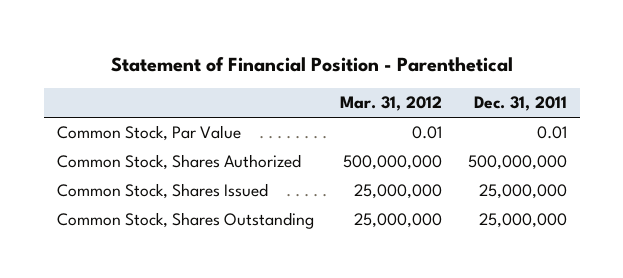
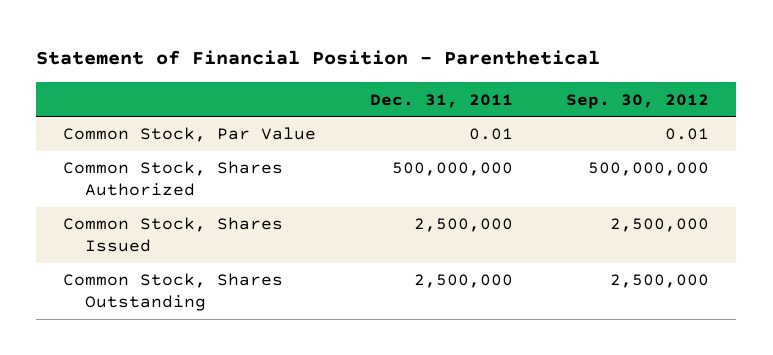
- | Mar. 31, 2012 | Dec. 31, 2011
+ | Dec. 31, 2011 | Sep. 30, 2012
- Common Stock, Shares Issued | 25,000,000 | 25,000,000
- Common Stock, Shares Outstanding | 25,000,000 | 25,000,000
+ Common Stock, Shares Issued | 2,500,000 | 2,500,000
+ Common Stock, Shares Outstanding | 2,500,000 | 2,500,000

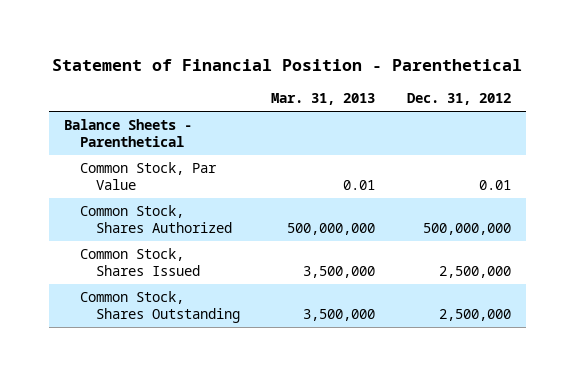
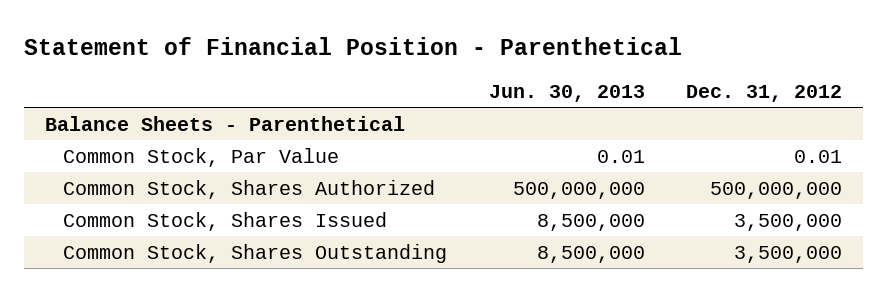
- | Mar. 31, 2013 | Dec. 31, 2012
+ | Jun. 30, 2013 | Dec. 31, 2012
- Common Stock, Shares Issued | 3,500,000 | 2,500,000
- Common Stock, Shares Outstanding | 3,500,000 | 2,500,000
+ Common Stock, Shares Issued | 8,500,000 | 3,500,000
+ Common Stock, Shares Outstanding | 8,500,000 | 3,500,000

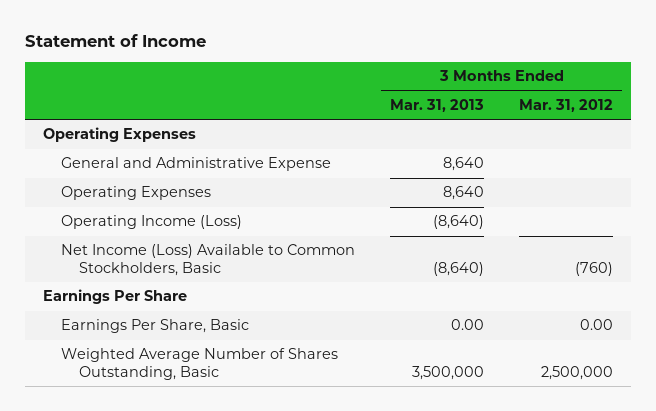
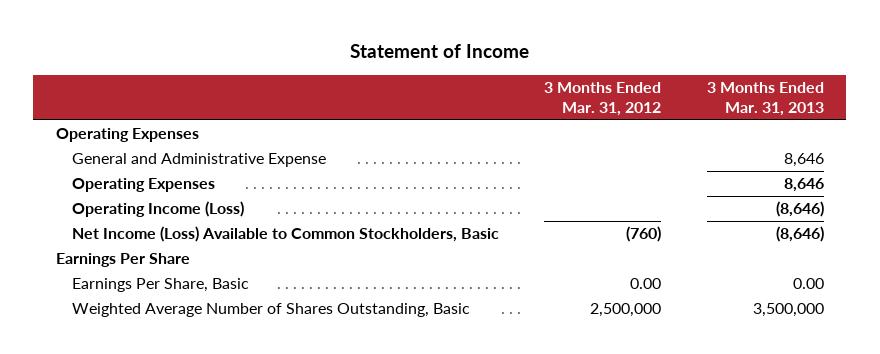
- | 3 Months Ended Mar. 31, 2013 | 3 Months Ended Mar. 31, 2012
+ | 3 Months Ended Mar. 31, 2012 | 3 Months Ended Mar. 31, 2013
- General and Administrative Expense | 8,640 |
- Operating Expenses | 8,640 |
- Operating Income (Loss) | (8,640) |
- Net Income (Loss) Available to Common Stockholders, Basic | (8,640) | (760)
+ General and Administrative Expense | | 8,646
+ Operating Expenses | | 8,646
+ Operating Income (Loss) | | (8,646)
+ Net Income (Loss) Available to Common Stockholders, Basic | (760) | (8,646)

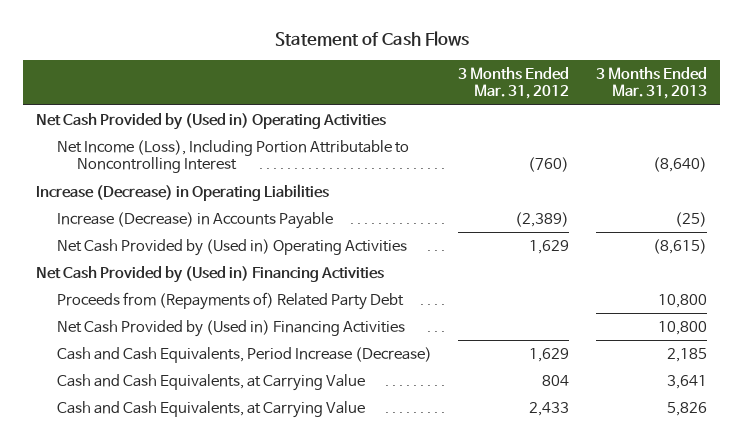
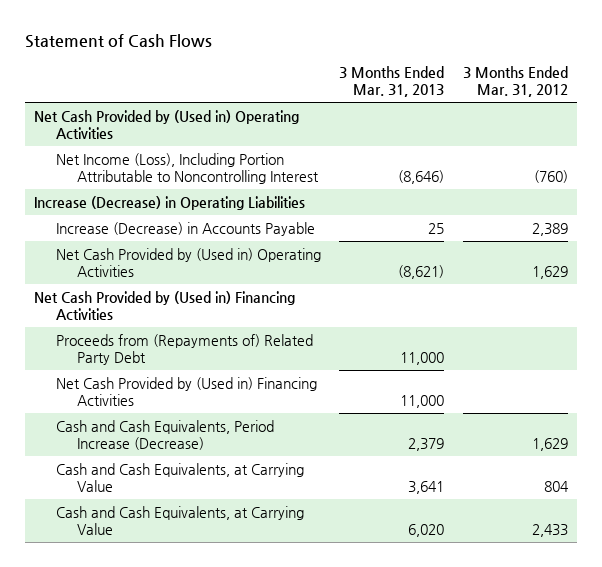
- | 3 Months Ended Mar. 31, 2012 | 3 Months Ended Mar. 31, 2013
+ | 3 Months Ended Mar. 31, 2013 | 3 Months Ended Mar. 31, 2012
- Net Income (Loss), Including Portion Attributable to Noncontrolling Interest | (760) | (8,640)
+ Net Income (Loss), Including Portion Attributable to Noncontrolling Interest | (8,646) | (760)
- Increase (Decrease) in Accounts Payable | (2,389) | (25)
- Net Cash Provided by (Used in) Operating Activities | 1,629 | (8,615)
+ Increase (Decrease) in Accounts Payable | 25 | 2,389
+ Net Cash Provided by (Used in) Operating Activities | (8,621) | 1,629
- Proceeds from (Repayments of) Related Party Debt | | 10,800
- Net Cash Provided by (Used in) Financing Activities | | 10,800
- Cash and Cash Equivalents, Period Increase (Decrease) | 1,629 | 2,185
+ Proceeds from (Repayments of) Related Party Debt | 11,000 |
+ Net Cash Provided by (Used in) Financing Activities | 11,000 |
+ Cash and Cash Equivalents, Period Increase (Decrease) | 2,379 | 1,629
- Cash and Cash Equivalents, at Carrying Value | 2,433 | 5,826
+ Cash and Cash Equivalents, at Carrying Value | 6,020 | 2,433

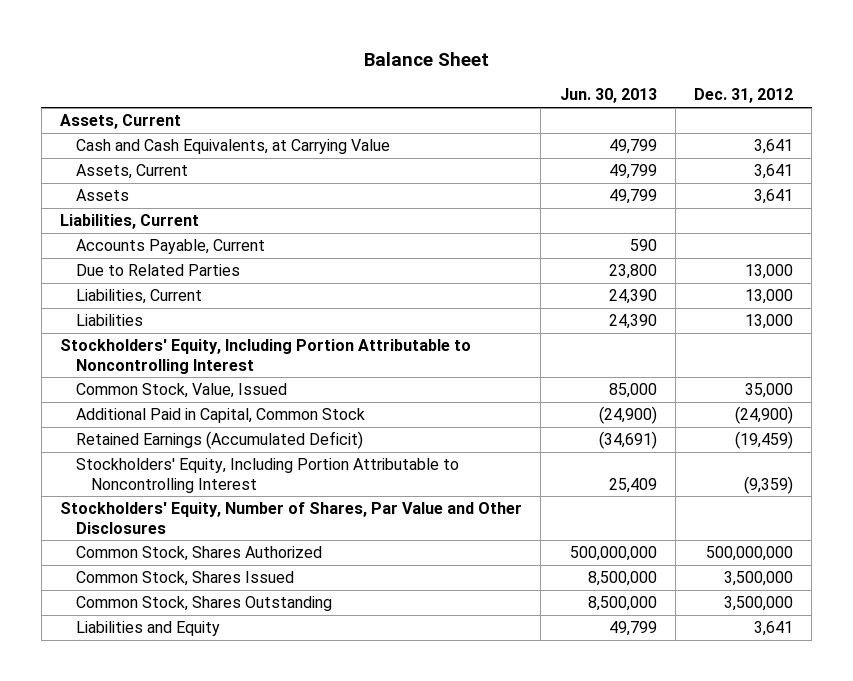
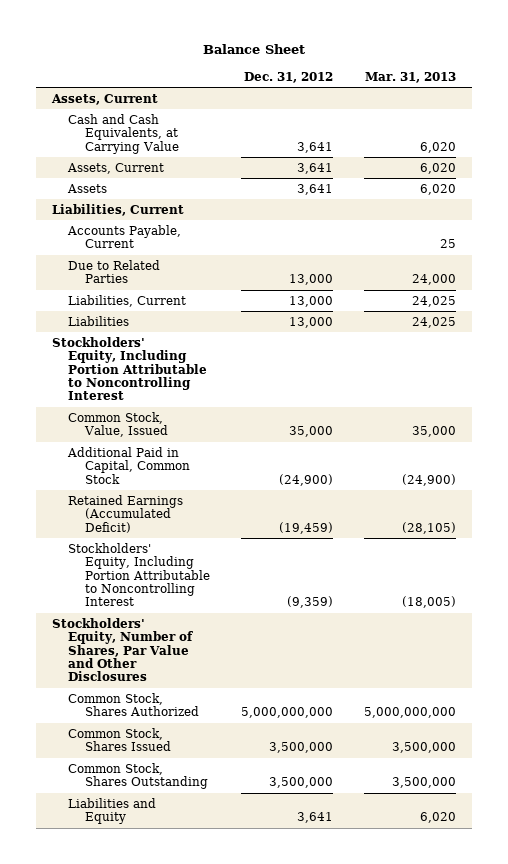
- | Jun. 30, 2013 | Dec. 31, 2012
+ | Dec. 31, 2012 | Mar. 31, 2013
- Common Stock, Shares Authorized | 500,000,000 | 500,000,000
+ Common Stock, Shares Authorized | 5,000,000,000 | 5,000,000,000

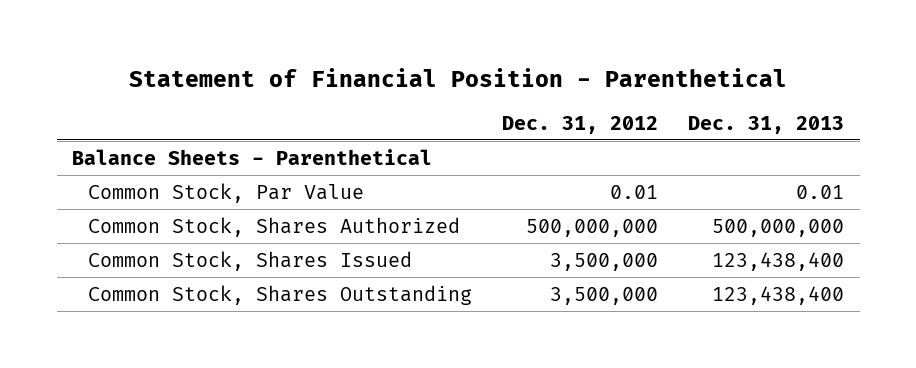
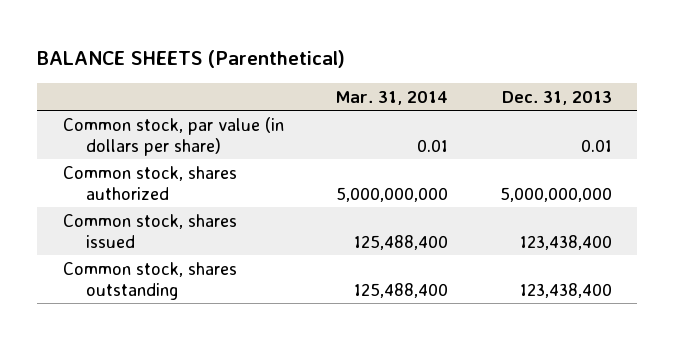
- Statement of Financial Position - Parenthetical
+ BALANCE SHEETS (Parenthetical)
- | Dec. 31, 2012 | Dec. 31, 2013
+ | Mar. 31, 2014 | Dec. 31, 2013
- Balance Sheets - Parenthetical
- Common Stock, Par Value | 0.01 | 0.01
- Common Stock, Shares Authorized | 500,000,000 | 500,000,000
- Common Stock, Shares Issued | 3,500,000 | 123,438,400
- Common Stock, Shares Outstanding | 3,500,000 | 123,438,400
+ Common stock, par value (in dollars per share) | 0.01 | 0.01
+ Common stock, shares authorized | 5,000,000,000 | 5,000,000,000
+ Common stock, shares issued | 125,488,400 | 123,438,400
+ Common stock, shares outstanding | 125,488,400 | 123,438,400

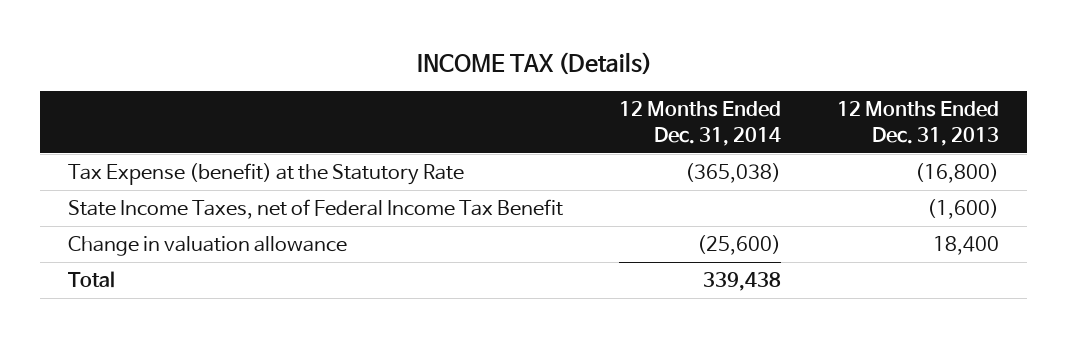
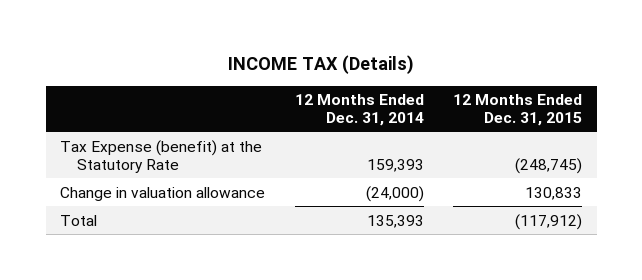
- | 12 Months Ended Dec. 31, 2014 | 12 Months Ended Dec. 31, 2013
+ | 12 Months Ended Dec. 31, 2014 | 12 Months Ended Dec. 31, 2015
- Tax Expense (benefit) at the Statutory Rate | (365,038) | (16,800)
- State Income Taxes, net of Federal Income Tax Benefit | | (1,600)
- Change in valuation allowance | (25,600) | 18,400
- Total | 339,438 |
+ Tax Expense (benefit) at the Statutory Rate | 159,393 | (248,745)
+ Change in valuation allowance | (24,000) | 130,833
+ Total | 135,393 | (117,912)

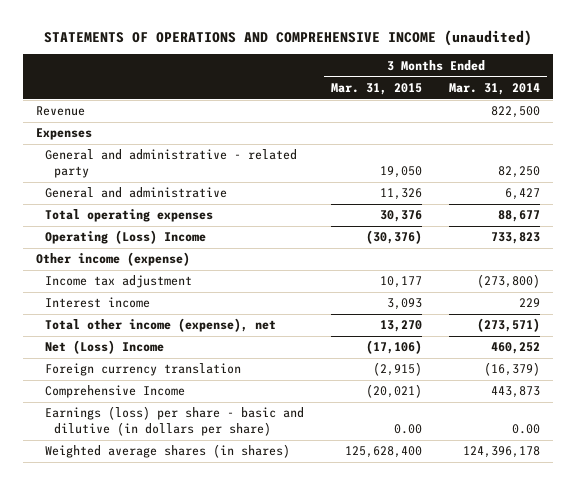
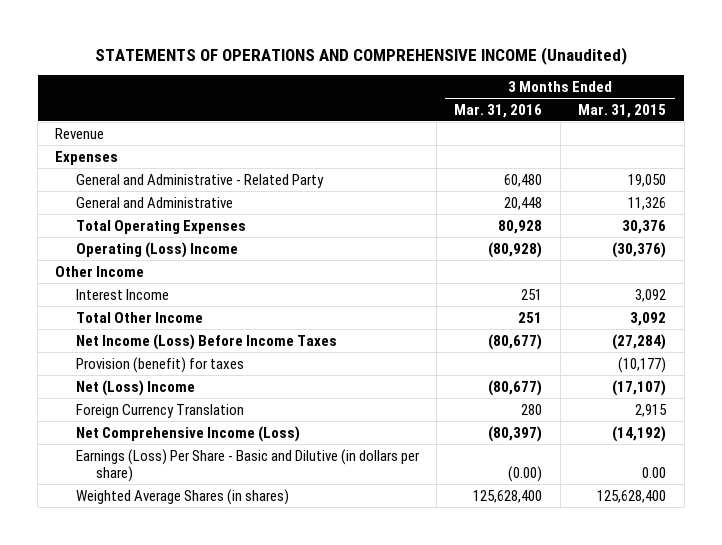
- STATEMENTS OF OPERATIONS AND COMPREHENSIVE INCOME (unaudited)
+ STATEMENTS OF OPERATIONS AND COMPREHENSIVE INCOME (Unaudited)
- | 3 Months Ended Mar. 31, 2015 | 3 Months Ended Mar. 31, 2014
+ | 3 Months Ended Mar. 31, 2016 | 3 Months Ended Mar. 31, 2015
- General and administrative - related party | 19,050 | 82,250
- General and administrative | 11,326 | 6,427
- Total operating expenses | 30,376 | 88,677
+ General and Administrative - Related Party | 60,480 | 19,050
+ General and Administrative | 20,448 | 11,326
+ Total Operating Expenses | 80,928 | 30,376
- Other income (expense)
- Income tax adjustment | 10,177 | (273,800)
- Interest income | 3,093 | 229
- Total other income (expense), net | 13,270 | (273,571)
- Net (Loss) Income | (17,106) | 460,252
- Foreign currency translation | (2,915) | (16,379)
- Comprehensive Income | (20,021) | 443,873
- Earnings (loss) per share - basic and dilutive (in dollars per share) | 0.00 | 0.00
- Weighted average shares (in shares) | 125,628,400 | 124,396,178
+ Other Income
+ Interest Income | 251 | 3,092
+ Total Other Income | 251 | 3,092
+ Net Income (Loss) Before Income Taxes | (80,677) | (27,284)
+ Provision (benefit) for taxes | | (10,177)
+ Net (Loss) Income | (80,677) | (17,107)
+ Foreign Currency Translation | 280 | 2,915
+ Net Comprehensive Income (Loss) | (80,397) | (14,192)
+ Earnings (Loss) Per Share - Basic and Dilutive (in dollars per share) | (0.00) | 0.00
+ Weighted Average Shares (in shares) | 125,628,400 | 125,628,400

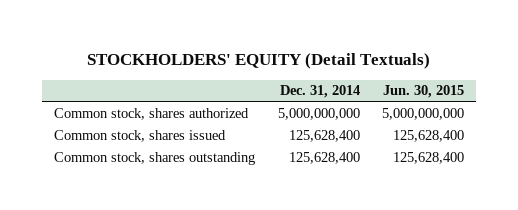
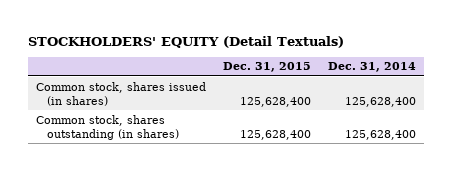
- | Dec. 31, 2014 | Jun. 30, 2015
+ | Dec. 31, 2015 | Dec. 31, 2014
- Common stock, shares authorized | 5,000,000,000 | 5,000,000,000
- Common stock, shares issued | 125,628,400 | 125,628,400
- Common stock, shares outstanding | 125,628,400 | 125,628,400
+ Common stock, shares issued (in shares) | 125,628,400 | 125,628,400
+ Common stock, shares outstanding (in shares) | 125,628,400 | 125,628,400

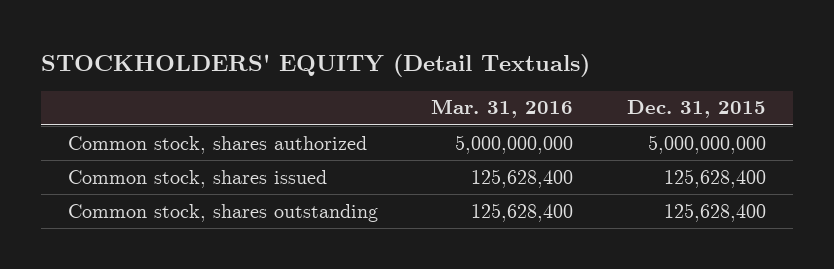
- | Dec. 31, 2015 | Dec. 31, 2014
+ | Mar. 31, 2016 | Dec. 31, 2015
- Common stock, shares issued (in shares) | 125,628,400 | 125,628,400
- Common stock, shares outstanding (in shares) | 125,628,400 | 125,628,400
+ Common stock, shares authorized | 5,000,000,000 | 5,000,000,000
+ Common stock, shares issued | 125,628,400 | 125,628,400
+ Common stock, shares outstanding | 125,628,400 | 125,628,400

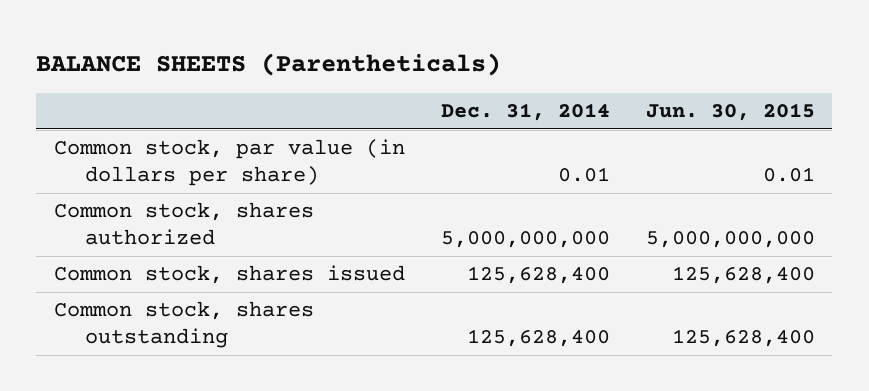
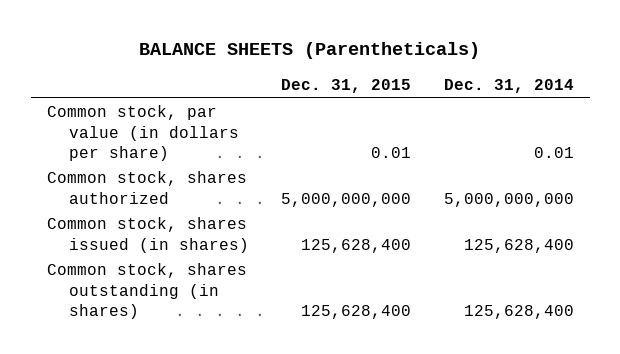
- | Dec. 31, 2014 | Jun. 30, 2015
+ | Dec. 31, 2015 | Dec. 31, 2014
- Common stock, shares issued | 125,628,400 | 125,628,400
- Common stock, shares outstanding | 125,628,400 | 125,628,400
+ Common stock, shares issued (in shares) | 125,628,400 | 125,628,400
+ Common stock, shares outstanding (in shares) | 125,628,400 | 125,628,400

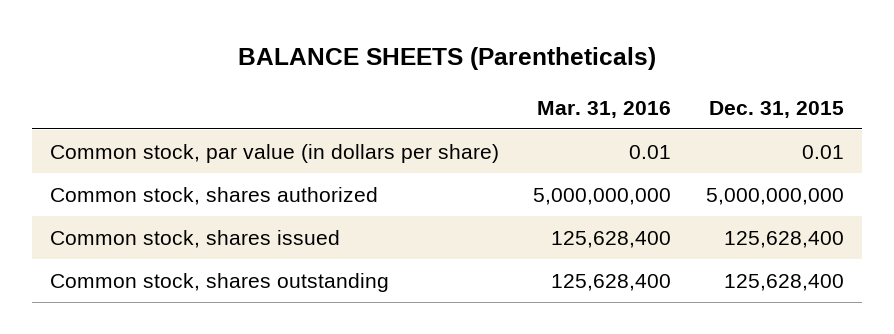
- | Dec. 31, 2015 | Dec. 31, 2014
+ | Mar. 31, 2016 | Dec. 31, 2015
- Common stock, shares issued (in shares) | 125,628,400 | 125,628,400
- Common stock, shares outstanding (in shares) | 125,628,400 | 125,628,400
+ Common stock, shares issued | 125,628,400 | 125,628,400
+ Common stock, shares outstanding | 125,628,400 | 125,628,400

